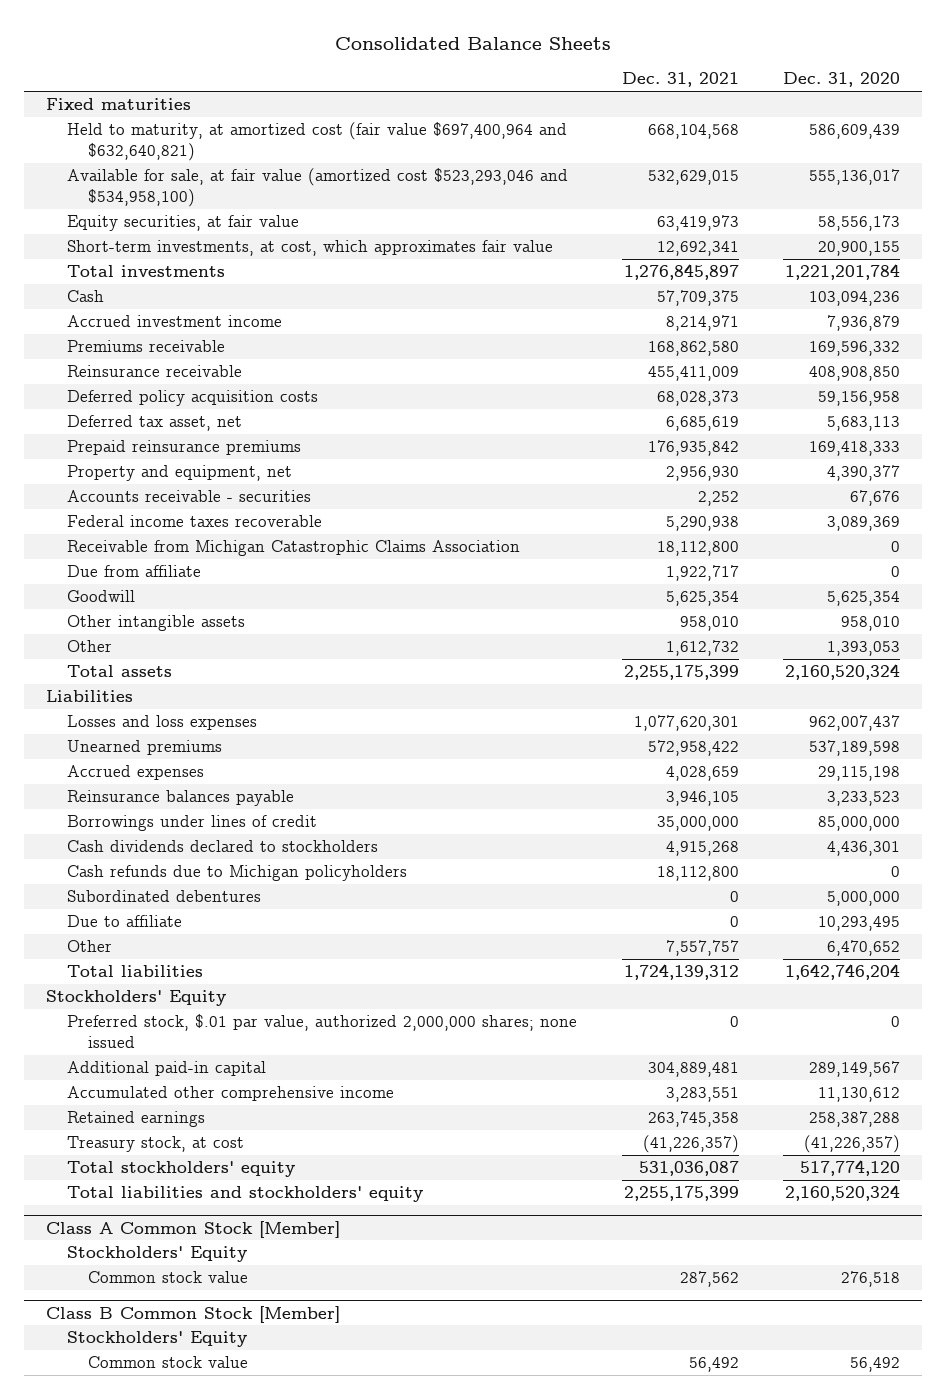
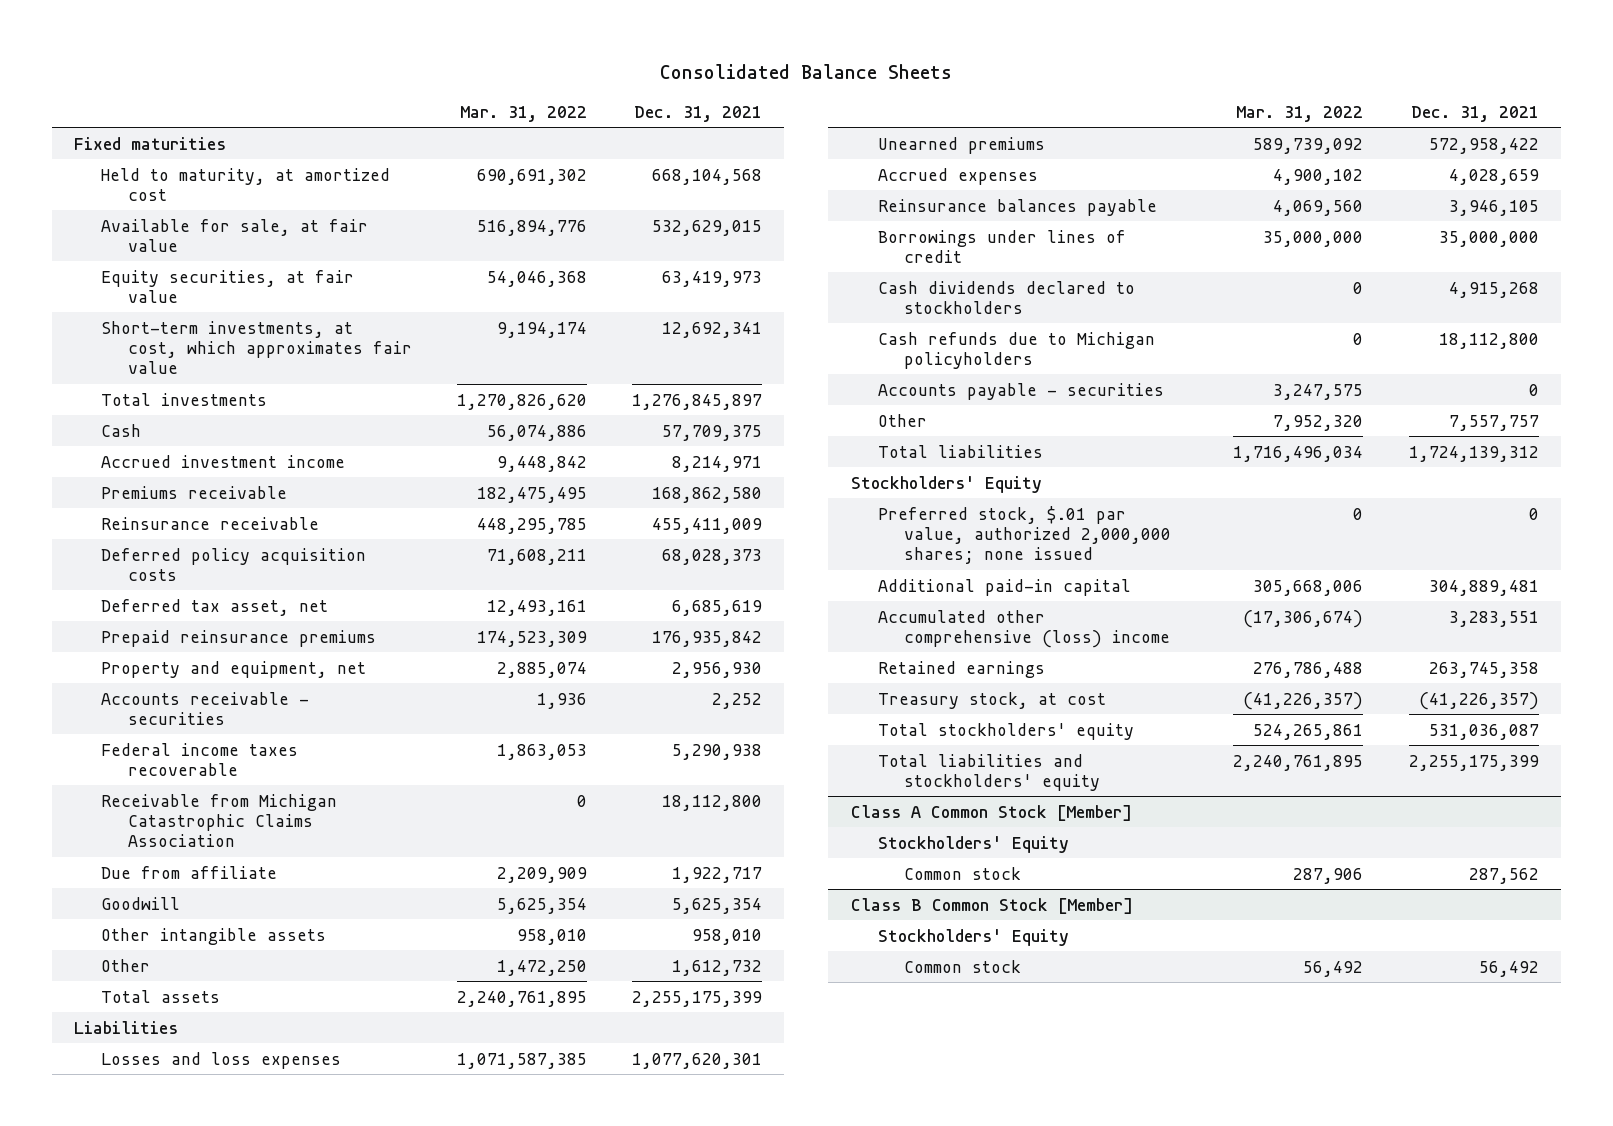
- | Dec. 31, 2021 | Dec. 31, 2020
+ | Mar. 31, 2022 | Dec. 31, 2021
- Held to maturity, at amortized cost (fair value $697,400,964 and $632,640,821) | 668,104,568 | 586,609,439
- Available for sale, at fair value (amortized cost $523,293,046 and $534,958,100) | 532,629,015 | 555,136,017
+ Held to maturity, at amortized cost | 690,691,302 | 668,104,568
+ Available for sale, at fair value | 516,894,776 | 532,629,015
- Subordinated debentures | 0 | 5,000,000
- Due to affiliate | 0 | 10,293,495
+ Accounts payable - securities | 3,247,575 | 0
- Accumulated other comprehensive income | 3,283,551 | 11,130,612
+ Accumulated other comprehensive (loss) income | (17,306,674) | 3,283,551
@ Class A Common Stock [Member]
- Common stock value | 287,562 | 276,518
+ Common stock | 287,906 | 287,562
@ Class B Common Stock [Member]
- Common stock value | 56,492 | 56,492
+ Common stock | 56,492 | 56,492

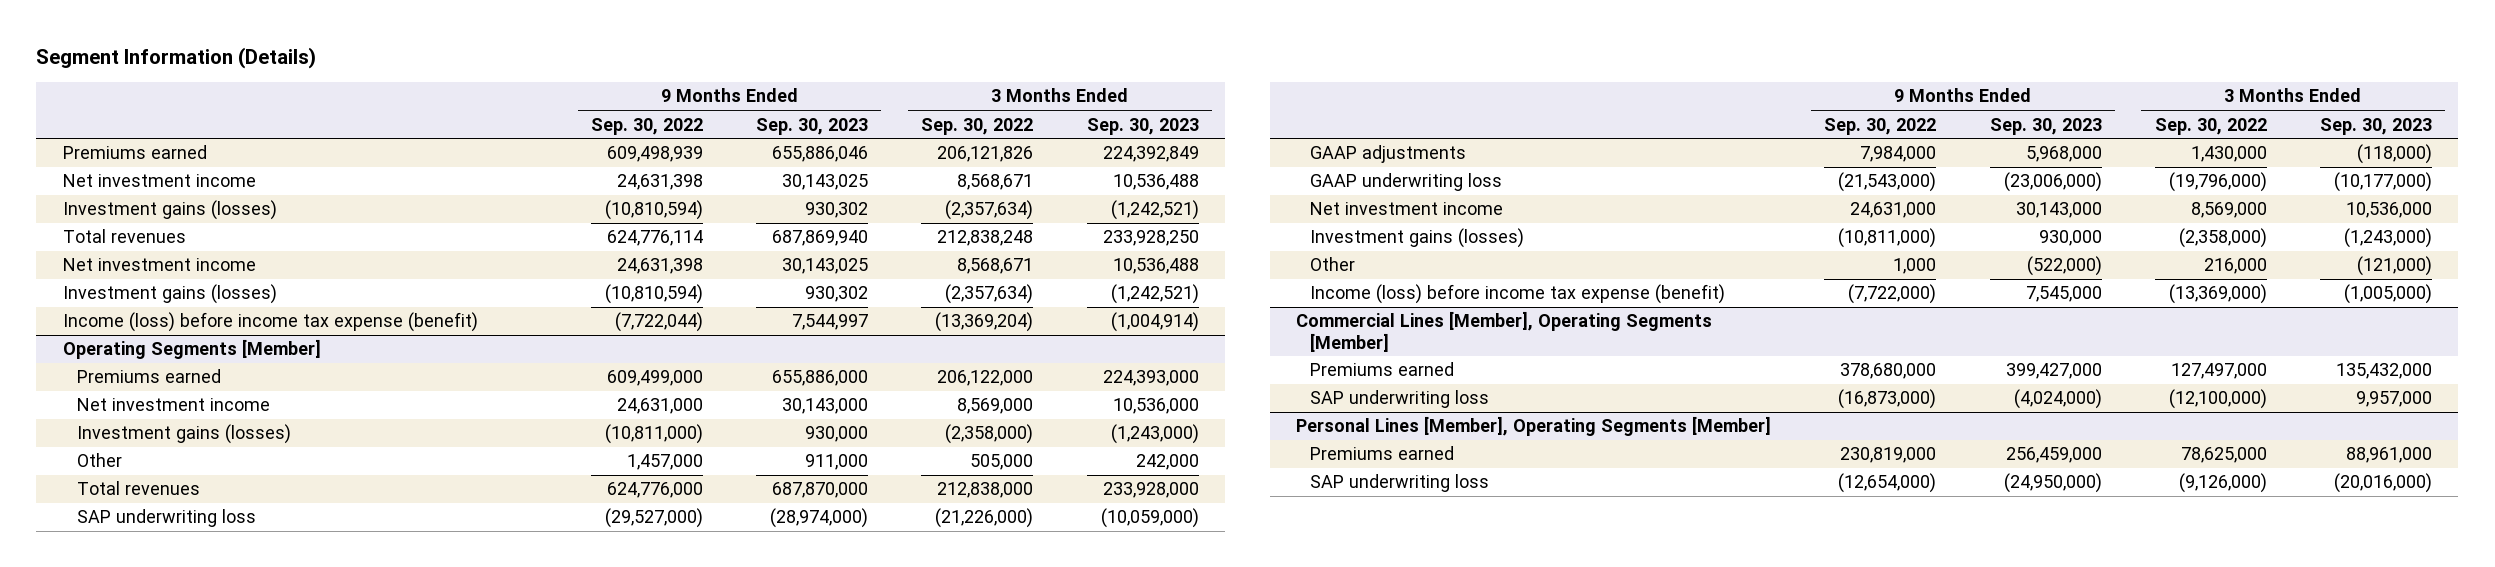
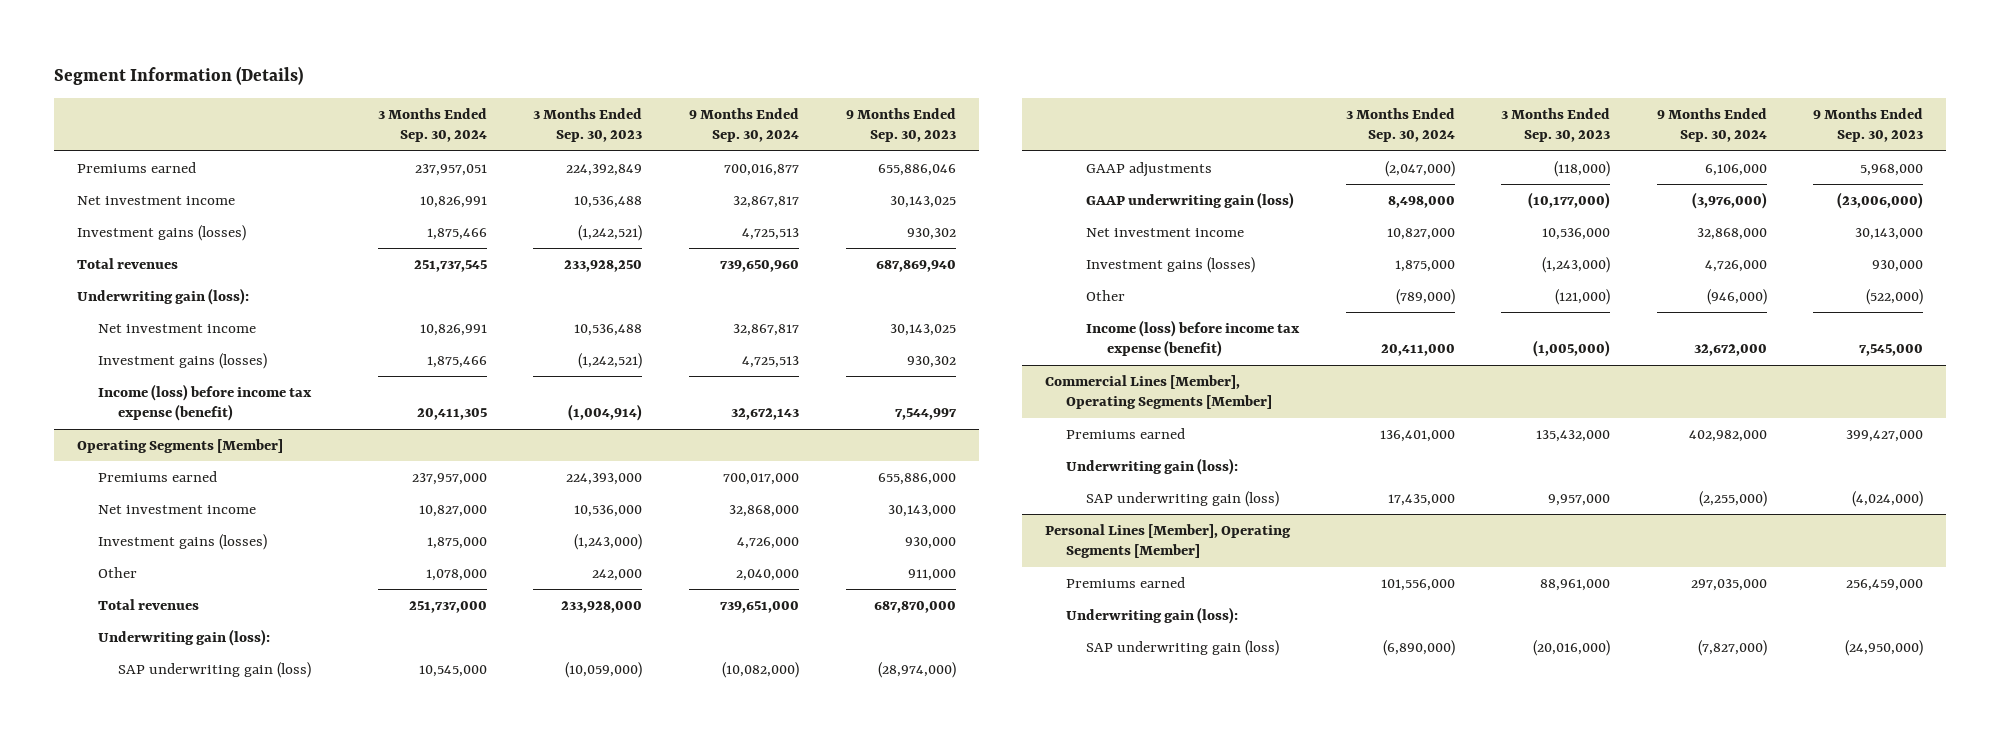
- | 9 Months Ended Sep. 30, 2022 | 9 Months Ended Sep. 30, 2023 | 3 Months Ended Sep. 30, 2022 | 3 Months Ended Sep. 30, 2023
+ | 3 Months Ended Sep. 30, 2024 | 3 Months Ended Sep. 30, 2023 | 9 Months Ended Sep. 30, 2024 | 9 Months Ended Sep. 30, 2023
+ Underwriting gain (loss):
@ Operating Segments [Member]
- SAP underwriting loss | (29,527,000) | (28,974,000) | (21,226,000) | (10,059,000)
+ Underwriting gain (loss):
+ SAP underwriting gain (loss) | 10,545,000 | (10,059,000) | (10,082,000) | (28,974,000)
- GAAP underwriting loss | (21,543,000) | (23,006,000) | (19,796,000) | (10,177,000)
+ GAAP underwriting gain (loss) | 8,498,000 | (10,177,000) | (3,976,000) | (23,006,000)
@ Commercial Lines [Member], Operating Segments [Member]
- SAP underwriting loss | (16,873,000) | (4,024,000) | (12,100,000) | 9,957,000
+ Underwriting gain (loss):
+ SAP underwriting gain (loss) | 17,435,000 | 9,957,000 | (2,255,000) | (4,024,000)
@ Personal Lines [Member], Operating Segments [Member]
- SAP underwriting loss | (12,654,000) | (24,950,000) | (9,126,000) | (20,016,000)
+ Underwriting gain (loss):
+ SAP underwriting gain (loss) | (6,890,000) | (20,016,000) | (7,827,000) | (24,950,000)

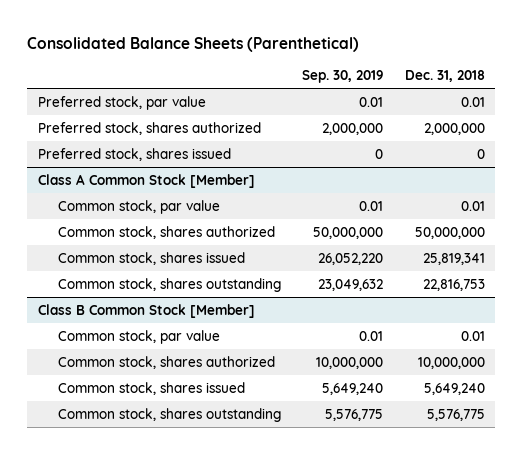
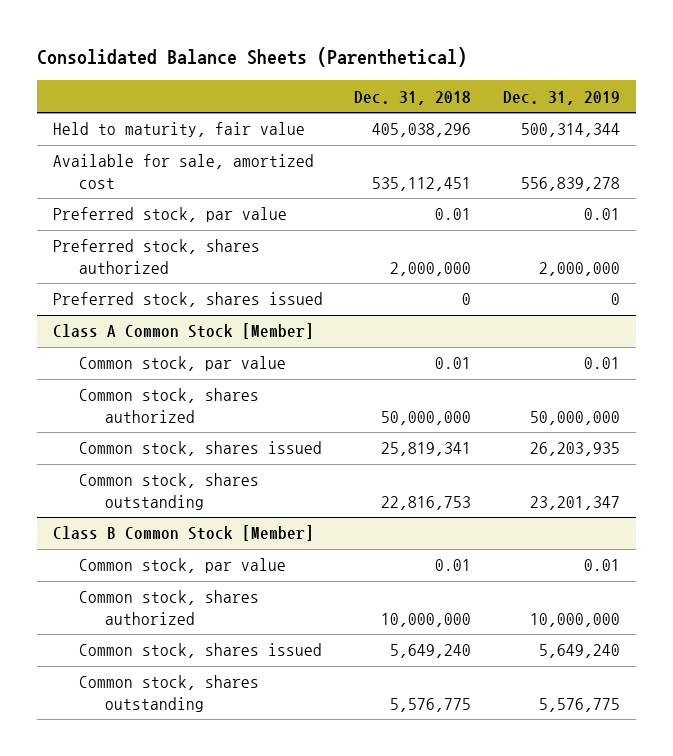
- | Sep. 30, 2019 | Dec. 31, 2018
+ | Dec. 31, 2018 | Dec. 31, 2019
+ Held to maturity, fair value | 405,038,296 | 500,314,344
+ Available for sale, amortized cost | 535,112,451 | 556,839,278

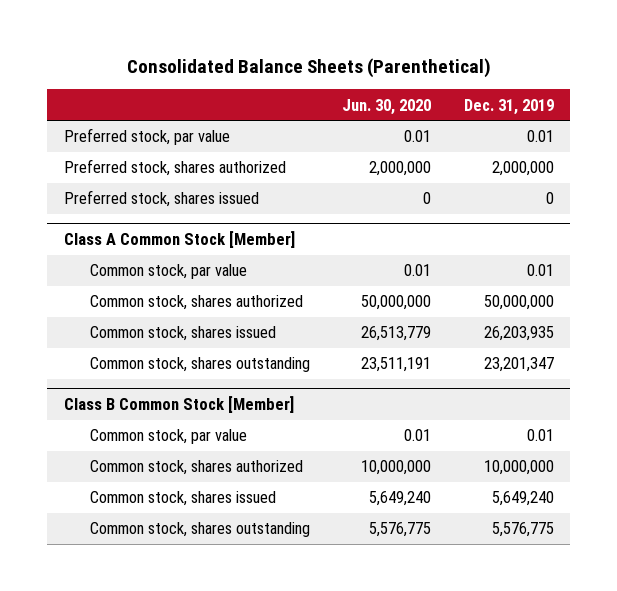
- | Dec. 31, 2018 | Dec. 31, 2019
+ | Jun. 30, 2020 | Dec. 31, 2019
- Held to maturity, fair value | 405,038,296 | 500,314,344
- Available for sale, amortized cost | 535,112,451 | 556,839,278

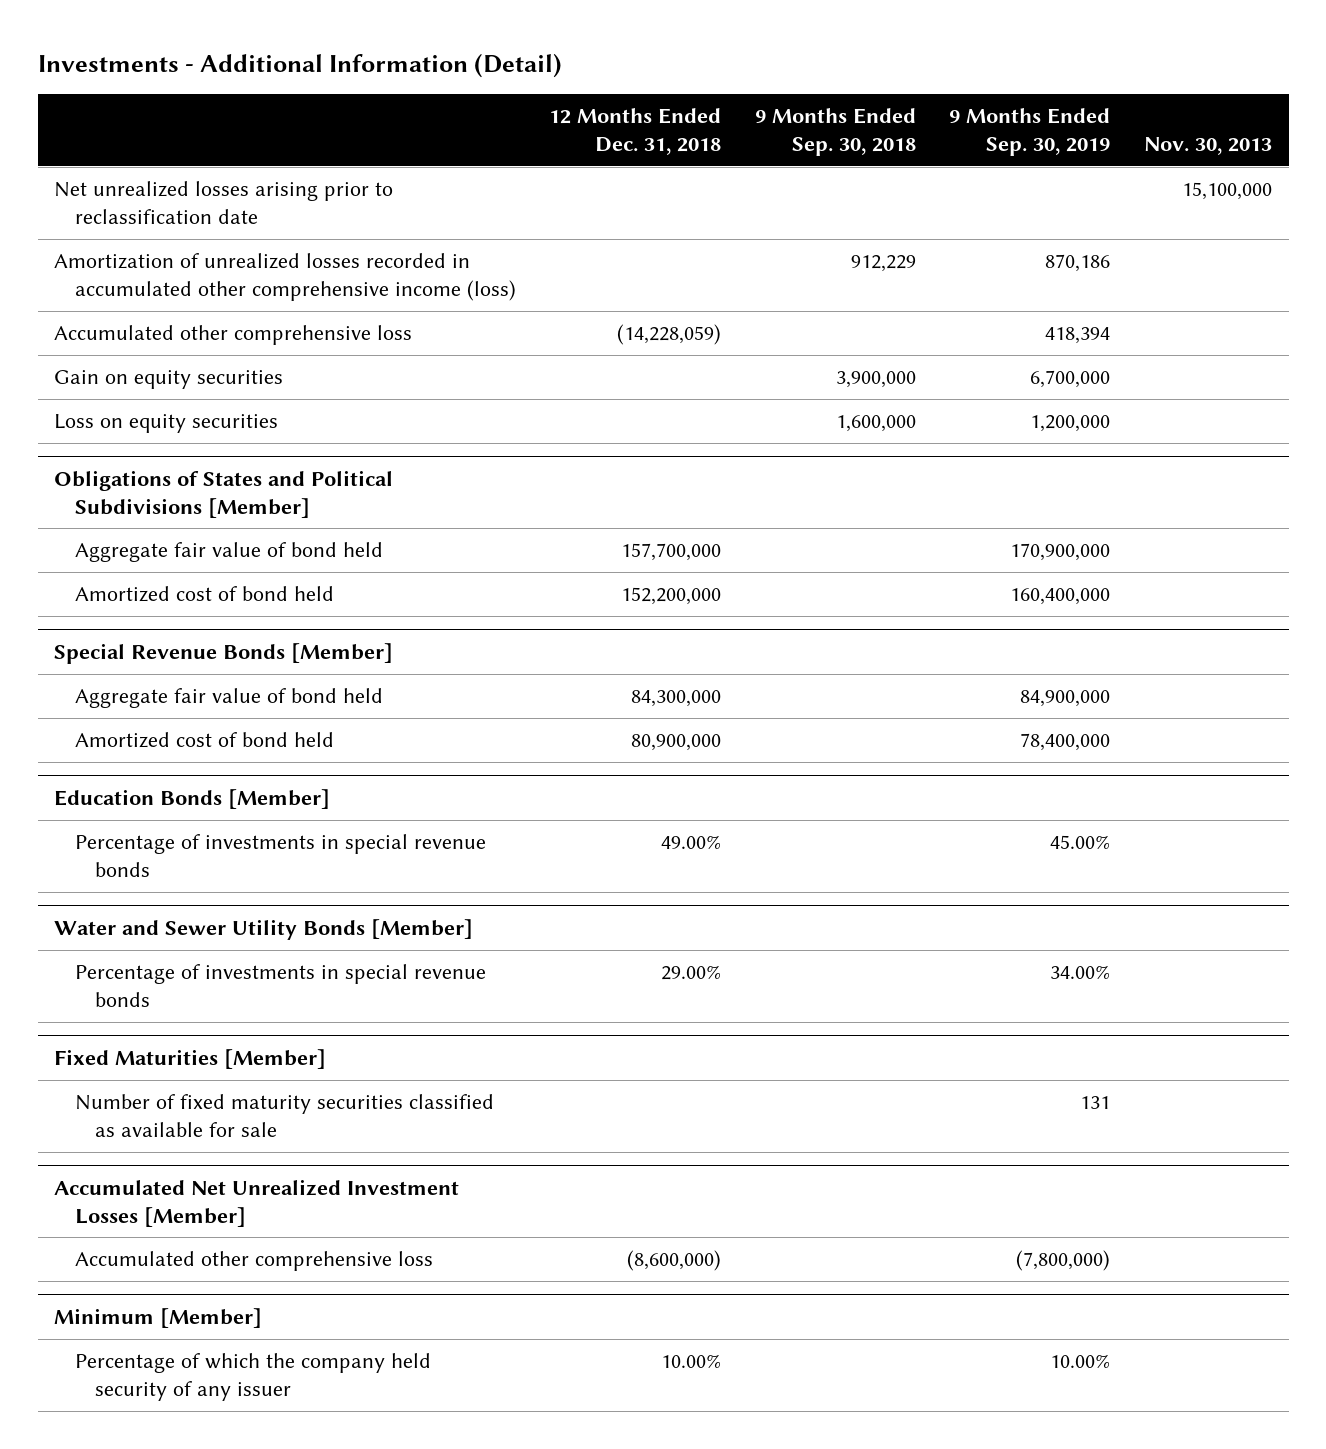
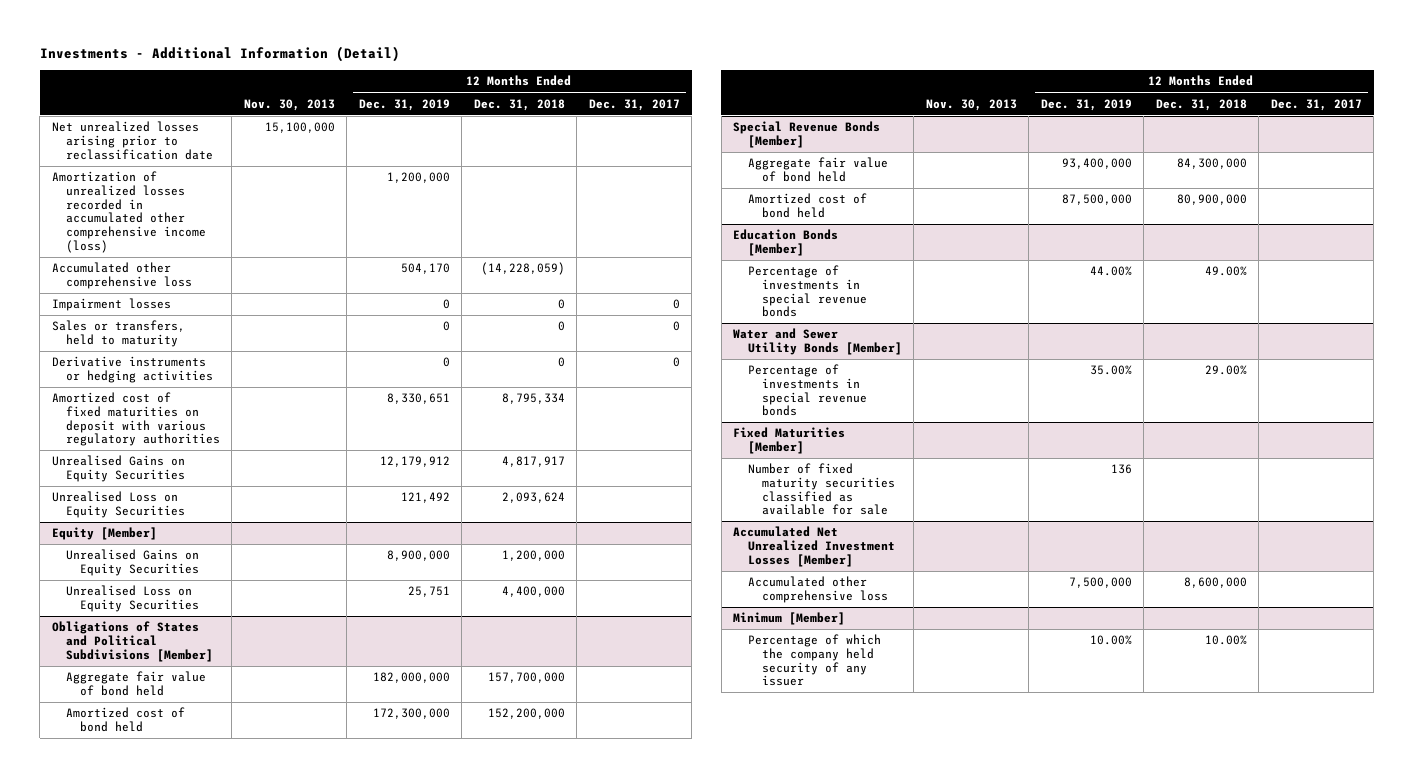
- | 12 Months Ended Dec. 31, 2018 | 9 Months Ended Sep. 30, 2018 | 9 Months Ended Sep. 30, 2019 | Nov. 30, 2013
+ | Nov. 30, 2013 | 12 Months Ended Dec. 31, 2019 | 12 Months Ended Dec. 31, 2018 | 12 Months Ended Dec. 31, 2017
- Gain on equity securities | | 3,900,000 | 6,700,000 |
- Loss on equity securities | | 1,600,000 | 1,200,000 |
+ Impairment losses | | 0 | 0 | 0
+ Sales or transfers, held to maturity | | 0 | 0 | 0
+ Derivative instruments or hedging activities | | 0 | 0 | 0
+ Amortized cost of fixed maturities on deposit with various regulatory authorities | | 8,330,651 | 8,795,334 |
+ Unrealised Gains on Equity Securities | | 12,179,912 | 4,817,917 |
+ Unrealised Loss on Equity Securities | | 121,492 | 2,093,624 |
+ Equity [Member]
+ Unrealised Gains on Equity Securities | | 8,900,000 | 1,200,000 |
+ Unrealised Loss on Equity Securities | | 25,751 | 4,400,000 |
@ Accumulated Net Unrealized Investment Losses [Member]
- Accumulated other comprehensive loss | (8,600,000) | | (7,800,000) |
+ Accumulated other comprehensive loss | | 7,500,000 | 8,600,000 |

